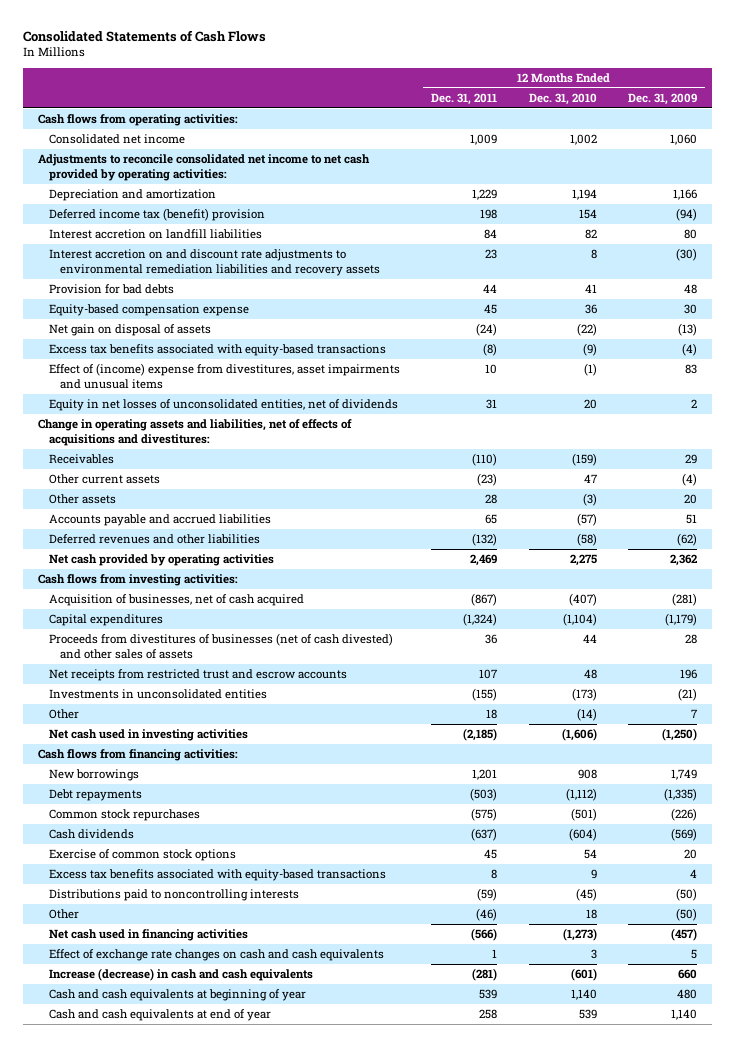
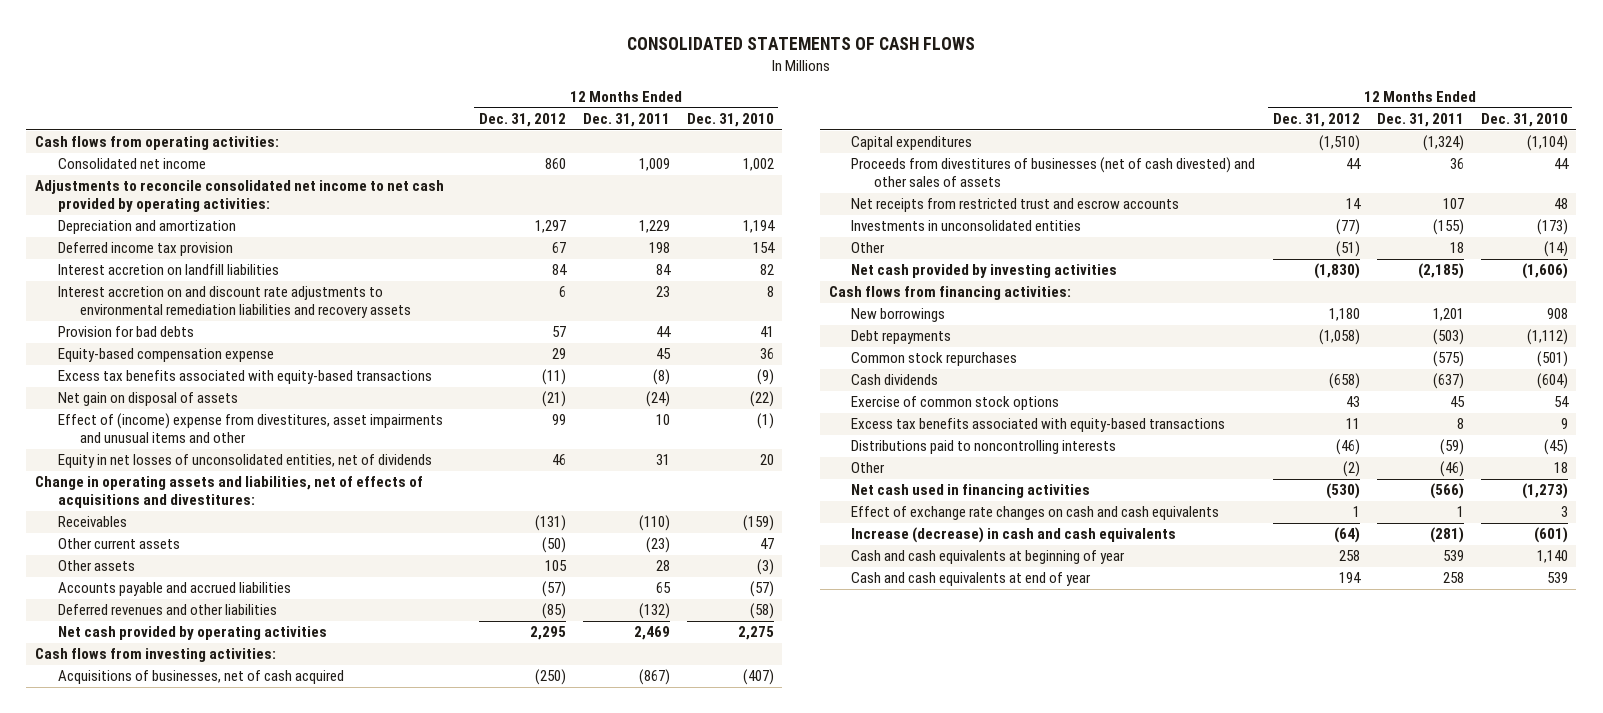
- Consolidated Statements of Cash Flows
+ CONSOLIDATED STATEMENTS OF CASH FLOWS
- | 12 Months Ended Dec. 31, 2011 | 12 Months Ended Dec. 31, 2010 | 12 Months Ended Dec. 31, 2009
+ | 12 Months Ended Dec. 31, 2012 | 12 Months Ended Dec. 31, 2011 | 12 Months Ended Dec. 31, 2010
- Deferred income tax (benefit) provision | 198 | 154 | (94)
+ Deferred income tax provision | 67 | 198 | 154
- Effect of (income) expense from divestitures, asset impairments and unusual items | 10 | (1) | 83
moved down: Net gain on disposal of assets | (21) | (24) | (22)
+ Effect of (income) expense from divestitures, asset impairments and unusual items and other | 99 | 10 | (1)
- Acquisition of businesses, net of cash acquired | (867) | (407) | (281)
+ Acquisitions of businesses, net of cash acquired | (250) | (867) | (407)
- Net cash used in investing activities | (2,185) | (1,606) | (1,250)
+ Net cash provided by investing activities | (1,830) | (2,185) | (1,606)

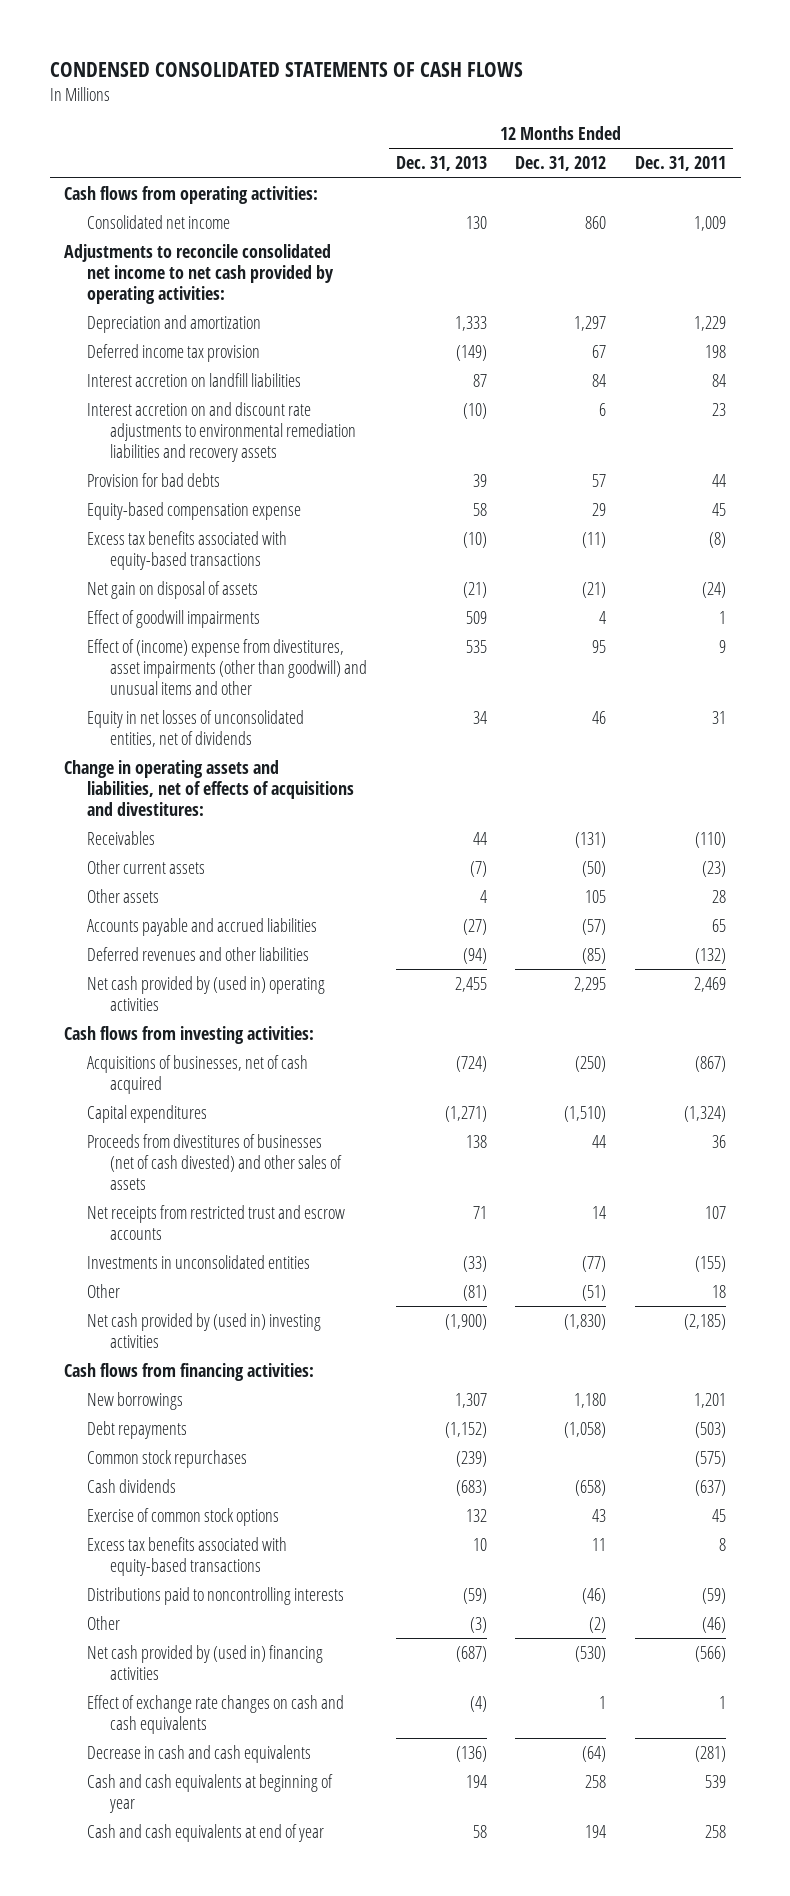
- CONSOLIDATED STATEMENTS OF CASH FLOWS
+ CONDENSED CONSOLIDATED STATEMENTS OF CASH FLOWS
- | 12 Months Ended Dec. 31, 2012 | 12 Months Ended Dec. 31, 2011 | 12 Months Ended Dec. 31, 2010
+ | 12 Months Ended Dec. 31, 2013 | 12 Months Ended Dec. 31, 2012 | 12 Months Ended Dec. 31, 2011
- Effect of (income) expense from divestitures, asset impairments and unusual items and other | 99 | 10 | (1)
+ Effect of goodwill impairments | 509 | 4 | 1
+ Effect of (income) expense from divestitures, asset impairments (other than goodwill) and unusual items and other | 535 | 95 | 9
- Net cash provided by operating activities | 2,295 | 2,469 | 2,275
+ Net cash provided by (used in) operating activities | 2,455 | 2,295 | 2,469
- Net cash provided by investing activities | (1,830) | (2,185) | (1,606)
+ Net cash provided by (used in) investing activities | (1,900) | (1,830) | (2,185)
- Net cash used in financing activities | (530) | (566) | (1,273)
+ Net cash provided by (used in) financing activities | (687) | (530) | (566)
- Increase (decrease) in cash and cash equivalents | (64) | (281) | (601)
+ Decrease in cash and cash equivalents | (136) | (64) | (281)

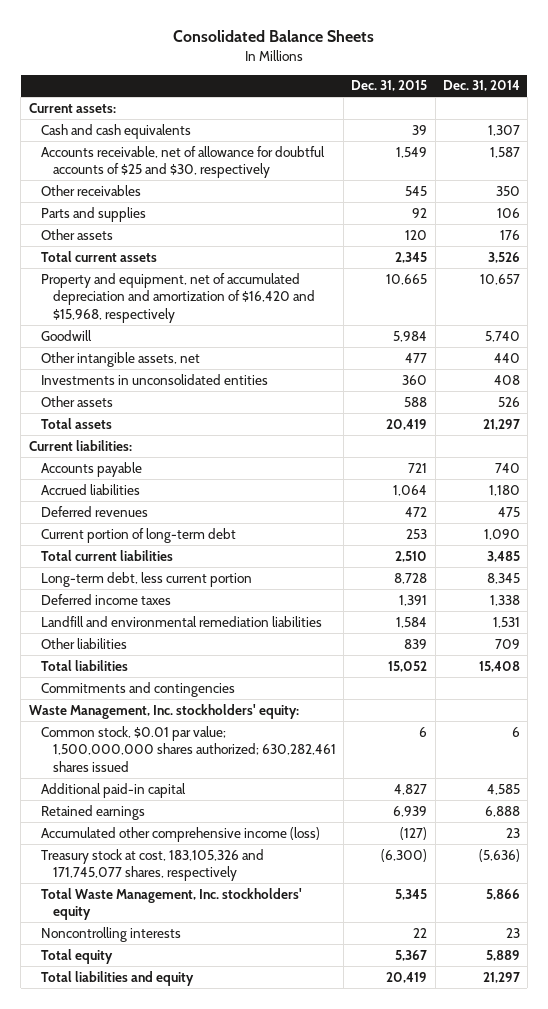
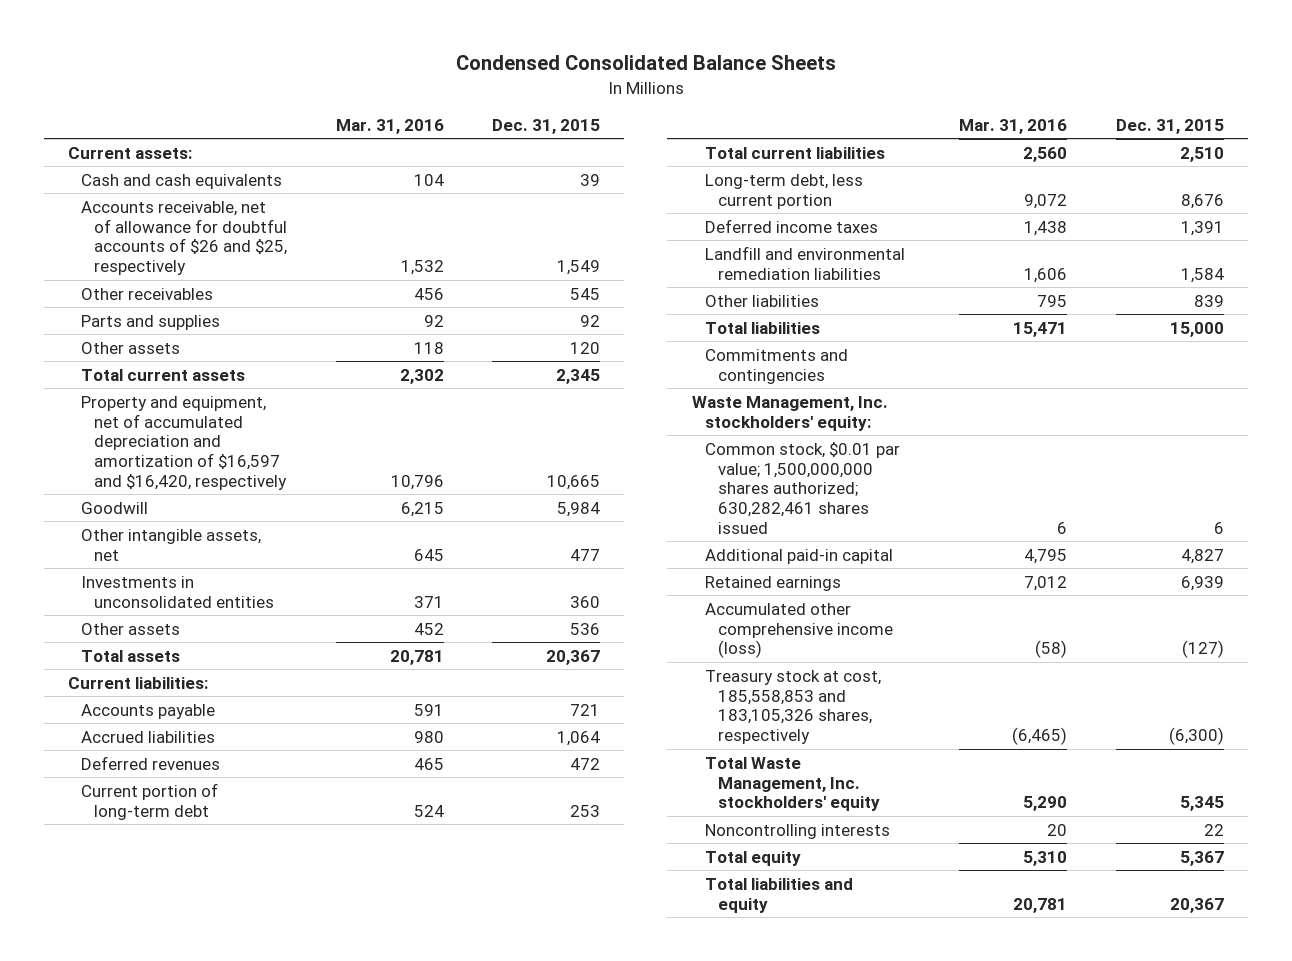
- Consolidated Balance Sheets
+ Condensed Consolidated Balance Sheets
- | Dec. 31, 2015 | Dec. 31, 2014
+ | Mar. 31, 2016 | Dec. 31, 2015
- Accounts receivable, net of allowance for doubtful accounts of $25 and $30, respectively | 1,549 | 1,587
+ Accounts receivable, net of allowance for doubtful accounts of $26 and $25, respectively | 1,532 | 1,549
- Property and equipment, net of accumulated depreciation and amortization of $16,420 and $15,968, respectively | 10,665 | 10,657
+ Property and equipment, net of accumulated depreciation and amortization of $16,597 and $16,420, respectively | 10,796 | 10,665
- Other assets | 588 | 526
- Total assets | 20,419 | 21,297
+ Other assets | 452 | 536
+ Total assets | 20,781 | 20,367
- Long-term debt, less current portion | 8,728 | 8,345
+ Long-term debt, less current portion | 9,072 | 8,676
- Total liabilities | 15,052 | 15,408
+ Total liabilities | 15,471 | 15,000
- Treasury stock at cost, 183,105,326 and 171,745,077 shares, respectively | (6,300) | (5,636)
+ Treasury stock at cost, 185,558,853 and 183,105,326 shares, respectively | (6,465) | (6,300)
- Total liabilities and equity | 20,419 | 21,297
+ Total liabilities and equity | 20,781 | 20,367

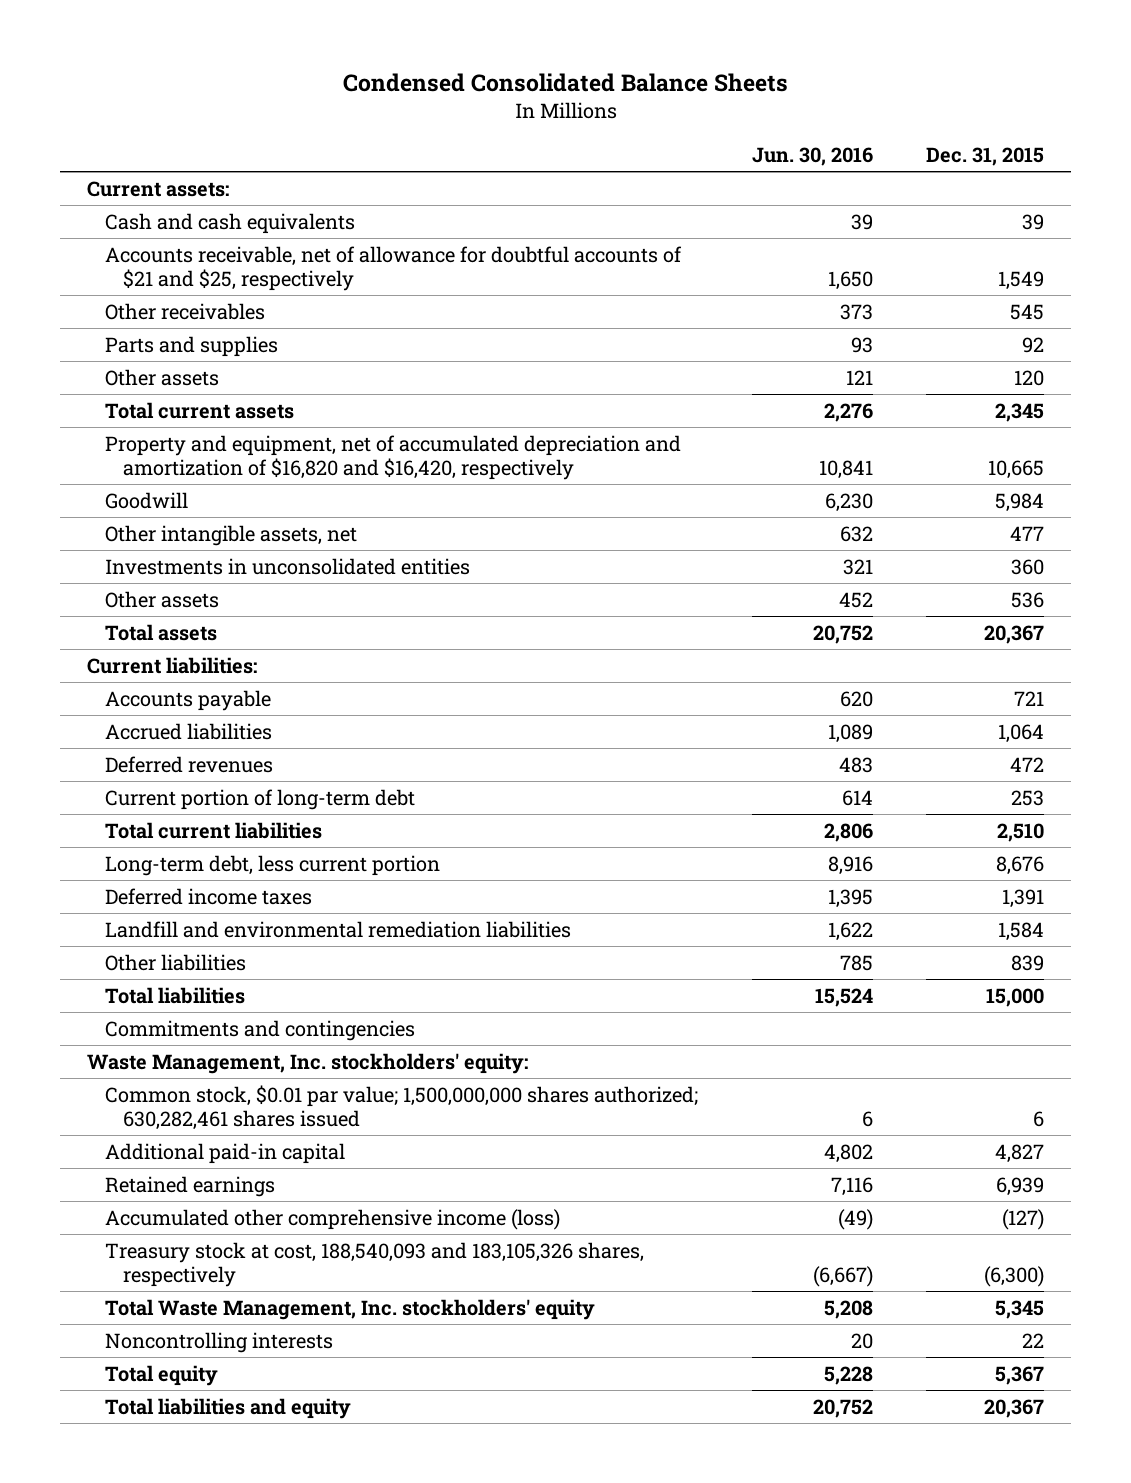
- | Mar. 31, 2016 | Dec. 31, 2015
+ | Jun. 30, 2016 | Dec. 31, 2015
- Accounts receivable, net of allowance for doubtful accounts of $26 and $25, respectively | 1,532 | 1,549
+ Accounts receivable, net of allowance for doubtful accounts of $21 and $25, respectively | 1,650 | 1,549
- Property and equipment, net of accumulated depreciation and amortization of $16,597 and $16,420, respectively | 10,796 | 10,665
+ Property and equipment, net of accumulated depreciation and amortization of $16,820 and $16,420, respectively | 10,841 | 10,665
- Treasury stock at cost, 185,558,853 and 183,105,326 shares, respectively | (6,465) | (6,300)
+ Treasury stock at cost, 188,540,093 and 183,105,326 shares, respectively | (6,667) | (6,300)

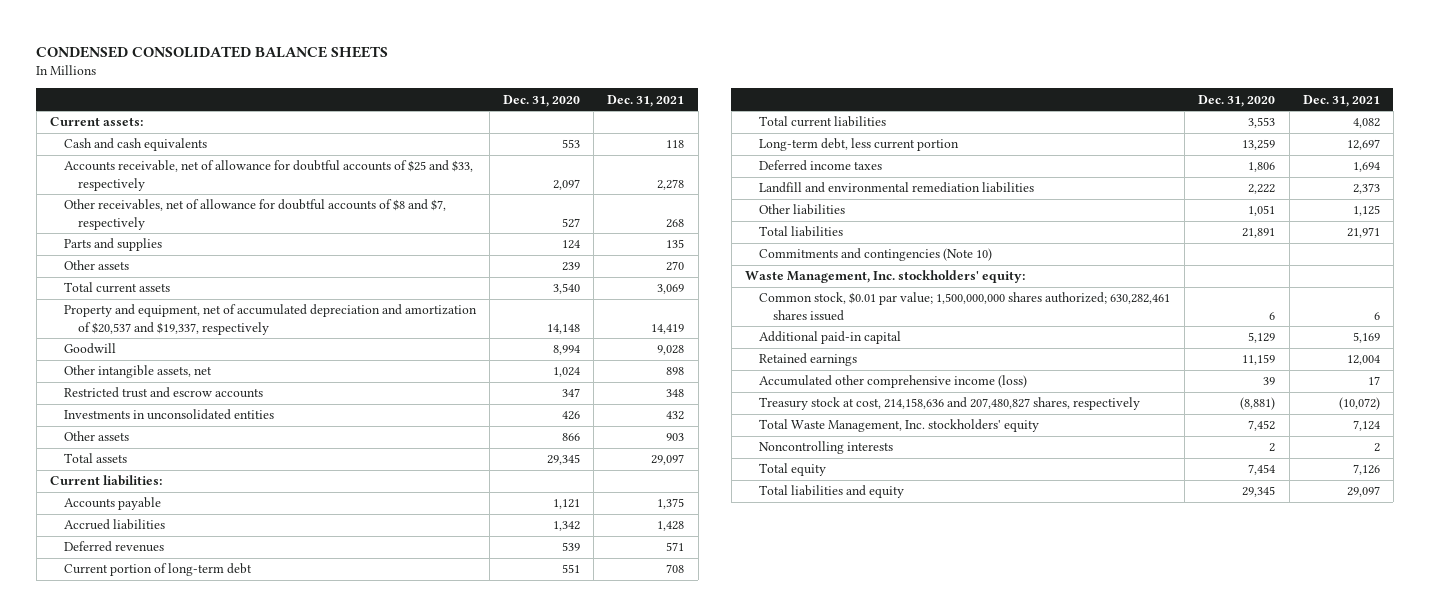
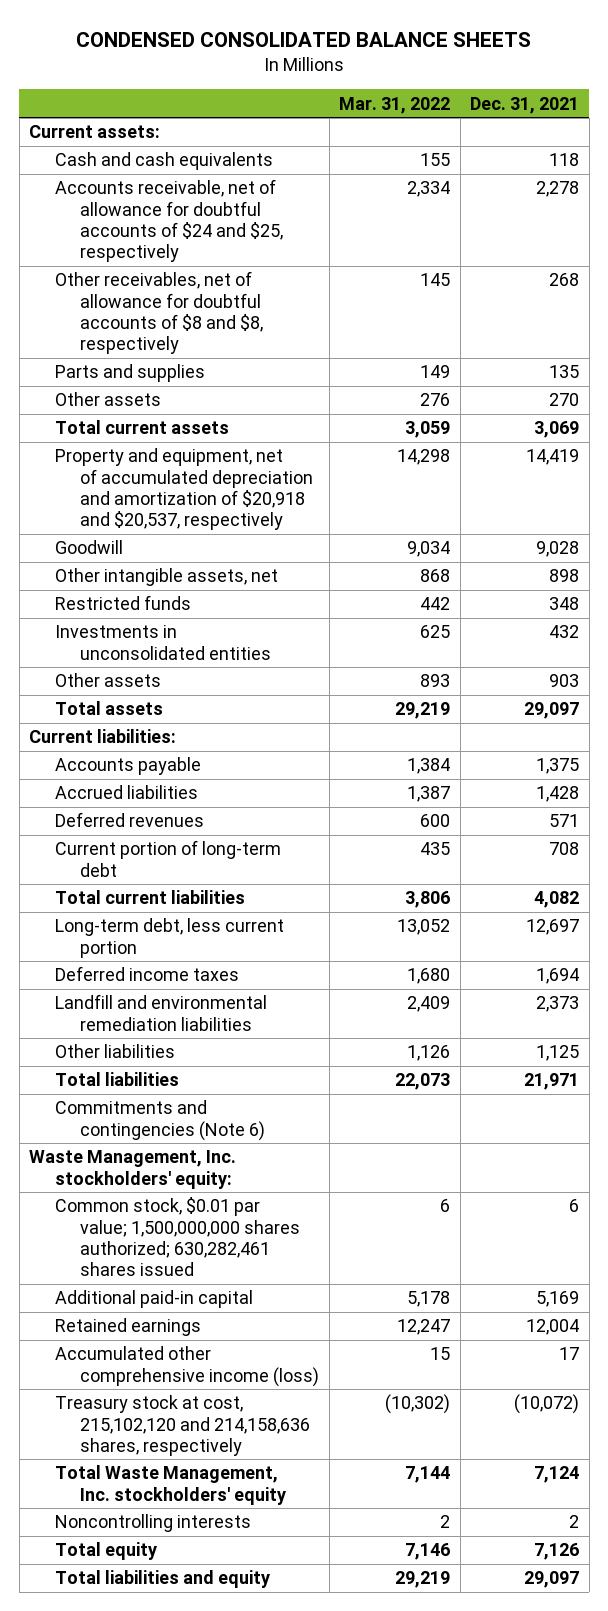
- | Dec. 31, 2020 | Dec. 31, 2021
+ | Mar. 31, 2022 | Dec. 31, 2021
- Accounts receivable, net of allowance for doubtful accounts of $25 and $33, respectively | 2,097 | 2,278
- Other receivables, net of allowance for doubtful accounts of $8 and $7, respectively | 527 | 268
+ Accounts receivable, net of allowance for doubtful accounts of $24 and $25, respectively | 2,334 | 2,278
+ Other receivables, net of allowance for doubtful accounts of $8 and $8, respectively | 145 | 268
- Property and equipment, net of accumulated depreciation and amortization of $20,537 and $19,337, respectively | 14,148 | 14,419
+ Property and equipment, net of accumulated depreciation and amortization of $20,918 and $20,537, respectively | 14,298 | 14,419
- Restricted trust and escrow accounts | 347 | 348
+ Restricted funds | 442 | 348
- Commitments and contingencies (Note 10)
+ Commitments and contingencies (Note 6)
- Treasury stock at cost, 214,158,636 and 207,480,827 shares, respectively | (8,881) | (10,072)
+ Treasury stock at cost, 215,102,120 and 214,158,636 shares, respectively | (10,302) | (10,072)

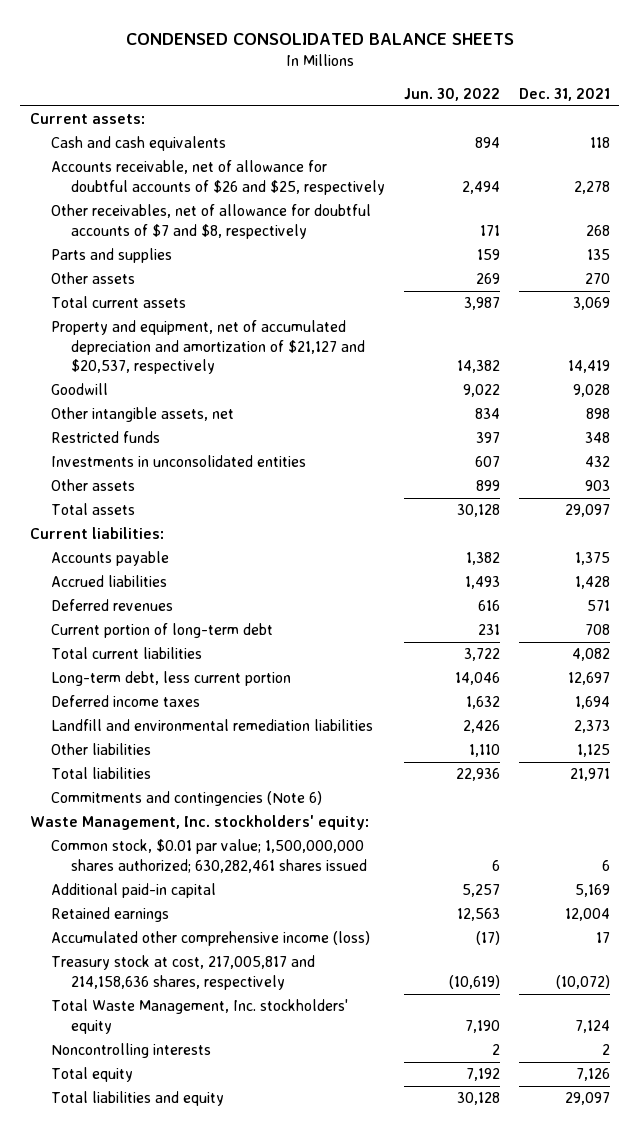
- | Mar. 31, 2022 | Dec. 31, 2021
+ | Jun. 30, 2022 | Dec. 31, 2021
- Accounts receivable, net of allowance for doubtful accounts of $24 and $25, respectively | 2,334 | 2,278
- Other receivables, net of allowance for doubtful accounts of $8 and $8, respectively | 145 | 268
+ Accounts receivable, net of allowance for doubtful accounts of $26 and $25, respectively | 2,494 | 2,278
+ Other receivables, net of allowance for doubtful accounts of $7 and $8, respectively | 171 | 268
- Property and equipment, net of accumulated depreciation and amortization of $20,918 and $20,537, respectively | 14,298 | 14,419
+ Property and equipment, net of accumulated depreciation and amortization of $21,127 and $20,537, respectively | 14,382 | 14,419
- Treasury stock at cost, 215,102,120 and 214,158,636 shares, respectively | (10,302) | (10,072)
+ Treasury stock at cost, 217,005,817 and 214,158,636 shares, respectively | (10,619) | (10,072)

